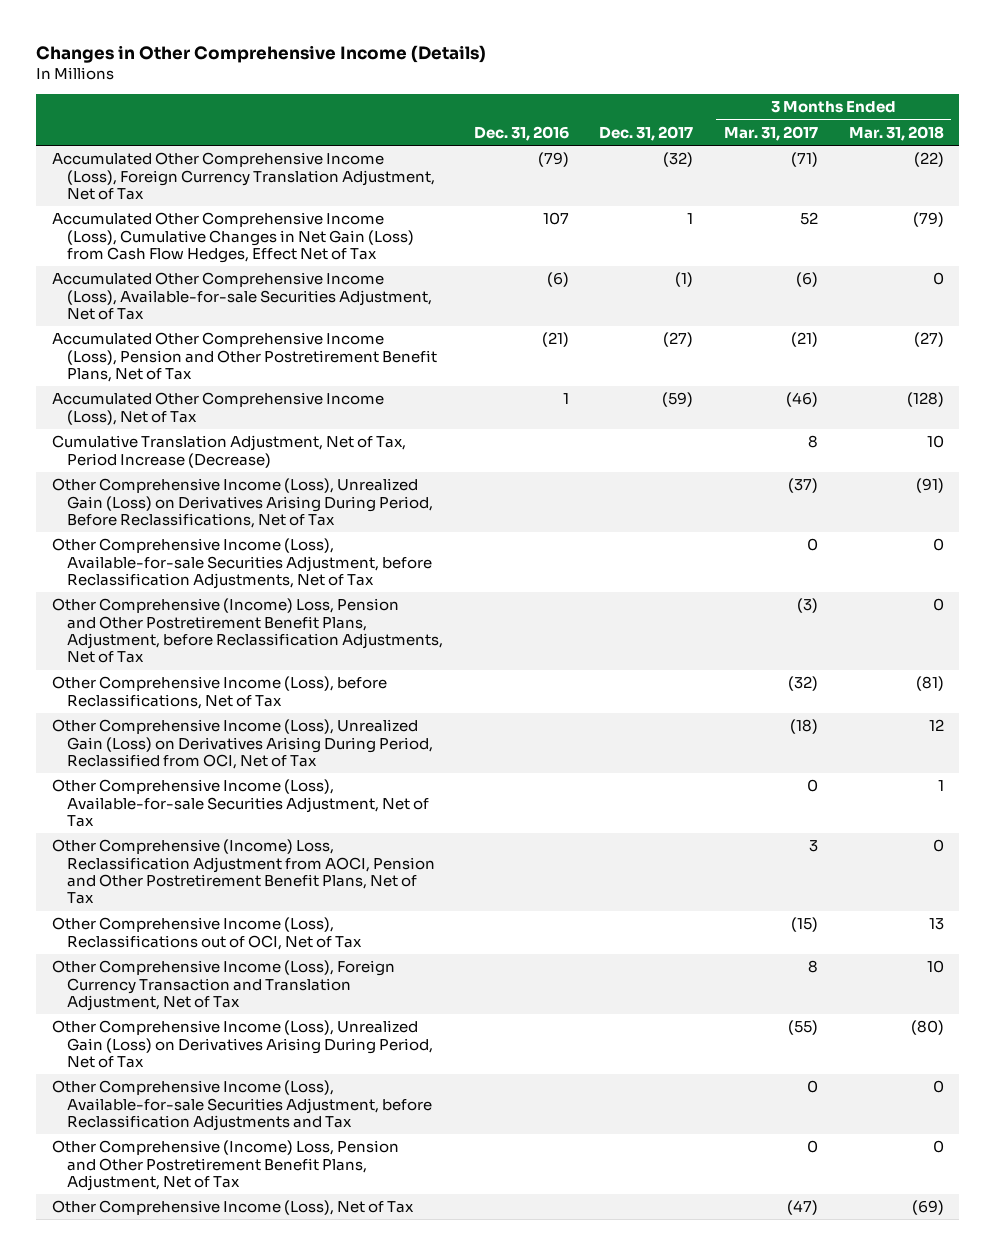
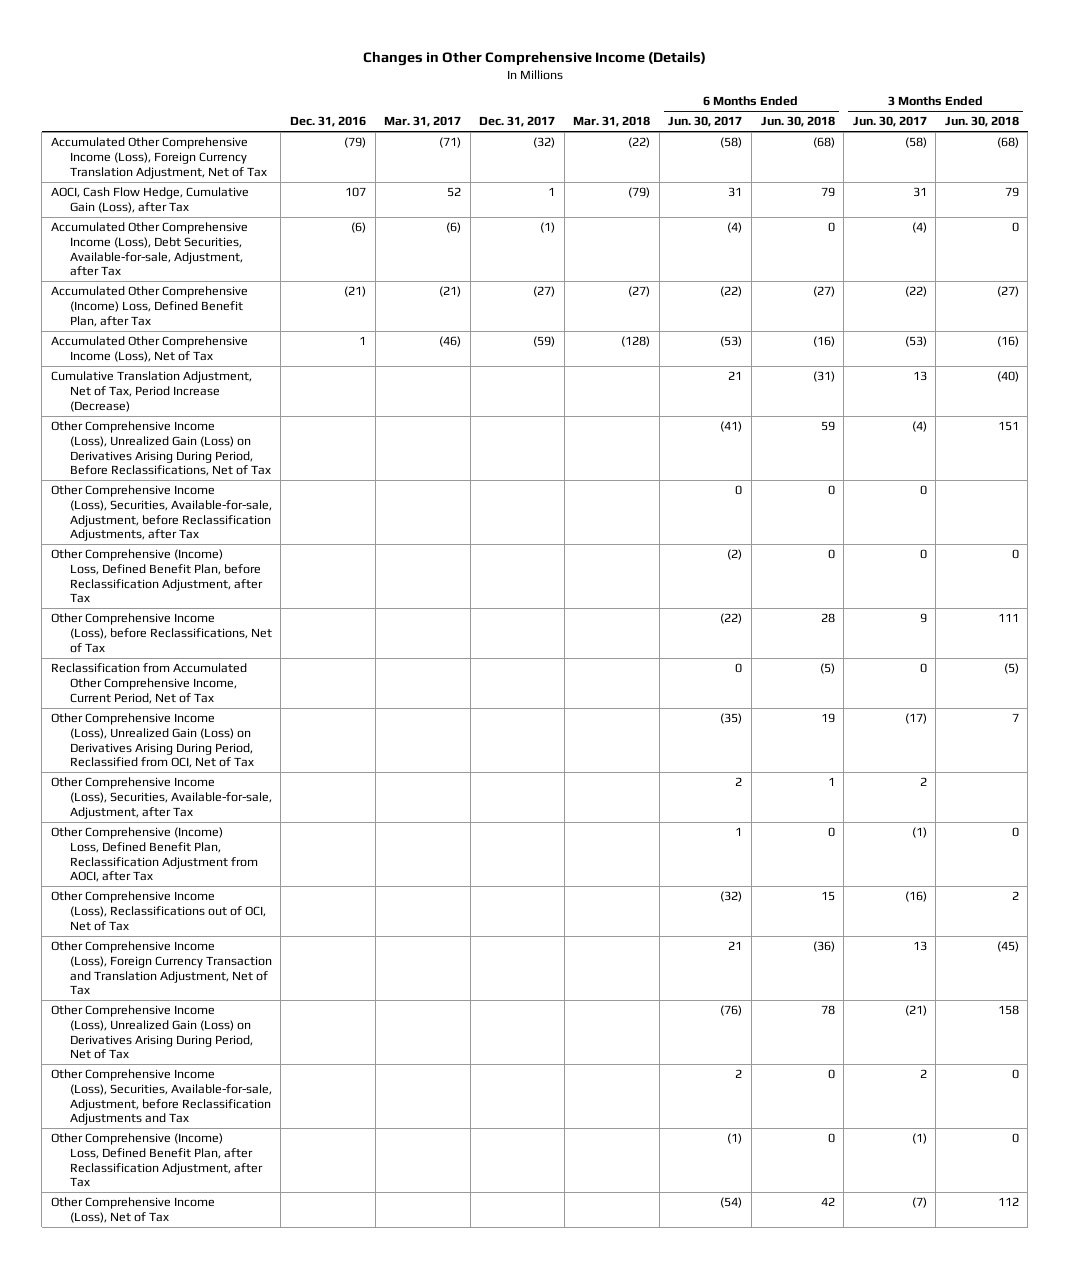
- | Dec. 31, 2016 | Dec. 31, 2017 | 3 Months Ended Mar. 31, 2017 | 3 Months Ended Mar. 31, 2018
+ | Dec. 31, 2016 | Mar. 31, 2017 | Dec. 31, 2017 | Mar. 31, 2018 | 6 Months Ended Jun. 30, 2017 | 6 Months Ended Jun. 30, 2018 | 3 Months Ended Jun. 30, 2017 | 3 Months Ended Jun. 30, 2018
- Accumulated Other Comprehensive Income (Loss), Cumulative Changes in Net Gain (Loss) from Cash Flow Hedges, Effect Net of Tax | 107 | 1 | 52 | (79)
- Accumulated Other Comprehensive Income (Loss), Available-for-sale Securities Adjustment, Net of Tax | (6) | (1) | (6) | 0
- Accumulated Other Comprehensive Income (Loss), Pension and Other Postretirement Benefit Plans, Net of Tax | (21) | (27) | (21) | (27)
+ AOCI, Cash Flow Hedge, Cumulative Gain (Loss), after Tax | 107 | 52 | 1 | (79) | 31 | 79 | 31 | 79
+ Accumulated Other Comprehensive Income (Loss), Debt Securities, Available-for-sale, Adjustment, after Tax | (6) | (6) | (1) | | (4) | 0 | (4) | 0
+ Accumulated Other Comprehensive (Income) Loss, Defined Benefit Plan, after Tax | (21) | (21) | (27) | (27) | (22) | (27) | (22) | (27)
- Other Comprehensive Income (Loss), Available-for-sale Securities Adjustment, before Reclassification Adjustments, Net of Tax | | | 0 | 0
- Other Comprehensive (Income) Loss, Pension and Other Postretirement Benefit Plans, Adjustment, before Reclassification Adjustments, Net of Tax | | | (3) | 0
+ Other Comprehensive Income (Loss), Securities, Available-for-sale, Adjustment, before Reclassification Adjustments, after Tax | | | | | 0 | 0 | 0 |
+ Other Comprehensive (Income) Loss, Defined Benefit Plan, before Reclassification Adjustment, after Tax | | | | | (2) | 0 | 0 | 0
+ Reclassification from Accumulated Other Comprehensive Income, Current Period, Net of Tax | | | | | 0 | (5) | 0 | (5)
- Other Comprehensive Income (Loss), Available-for-sale Securities Adjustment, Net of Tax | | | 0 | 1
- Other Comprehensive (Income) Loss, Reclassification Adjustment from AOCI, Pension and Other Postretirement Benefit Plans, Net of Tax | | | 3 | 0
+ Other Comprehensive Income (Loss), Securities, Available-for-sale, Adjustment, after Tax | | | | | 2 | 1 | 2 |
+ Other Comprehensive (Income) Loss, Defined Benefit Plan, Reclassification Adjustment from AOCI, after Tax | | | | | 1 | 0 | (1) | 0
- Other Comprehensive Income (Loss), Available-for-sale Securities Adjustment, before Reclassification Adjustments and Tax | | | 0 | 0
- Other Comprehensive (Income) Loss, Pension and Other Postretirement Benefit Plans, Adjustment, Net of Tax | | | 0 | 0
+ Other Comprehensive Income (Loss), Securities, Available-for-sale, Adjustment, before Reclassification Adjustments and Tax | | | | | 2 | 0 | 2 | 0
+ Other Comprehensive (Income) Loss, Defined Benefit Plan, after Reclassification Adjustment, after Tax | | | | | (1) | 0 | (1) | 0

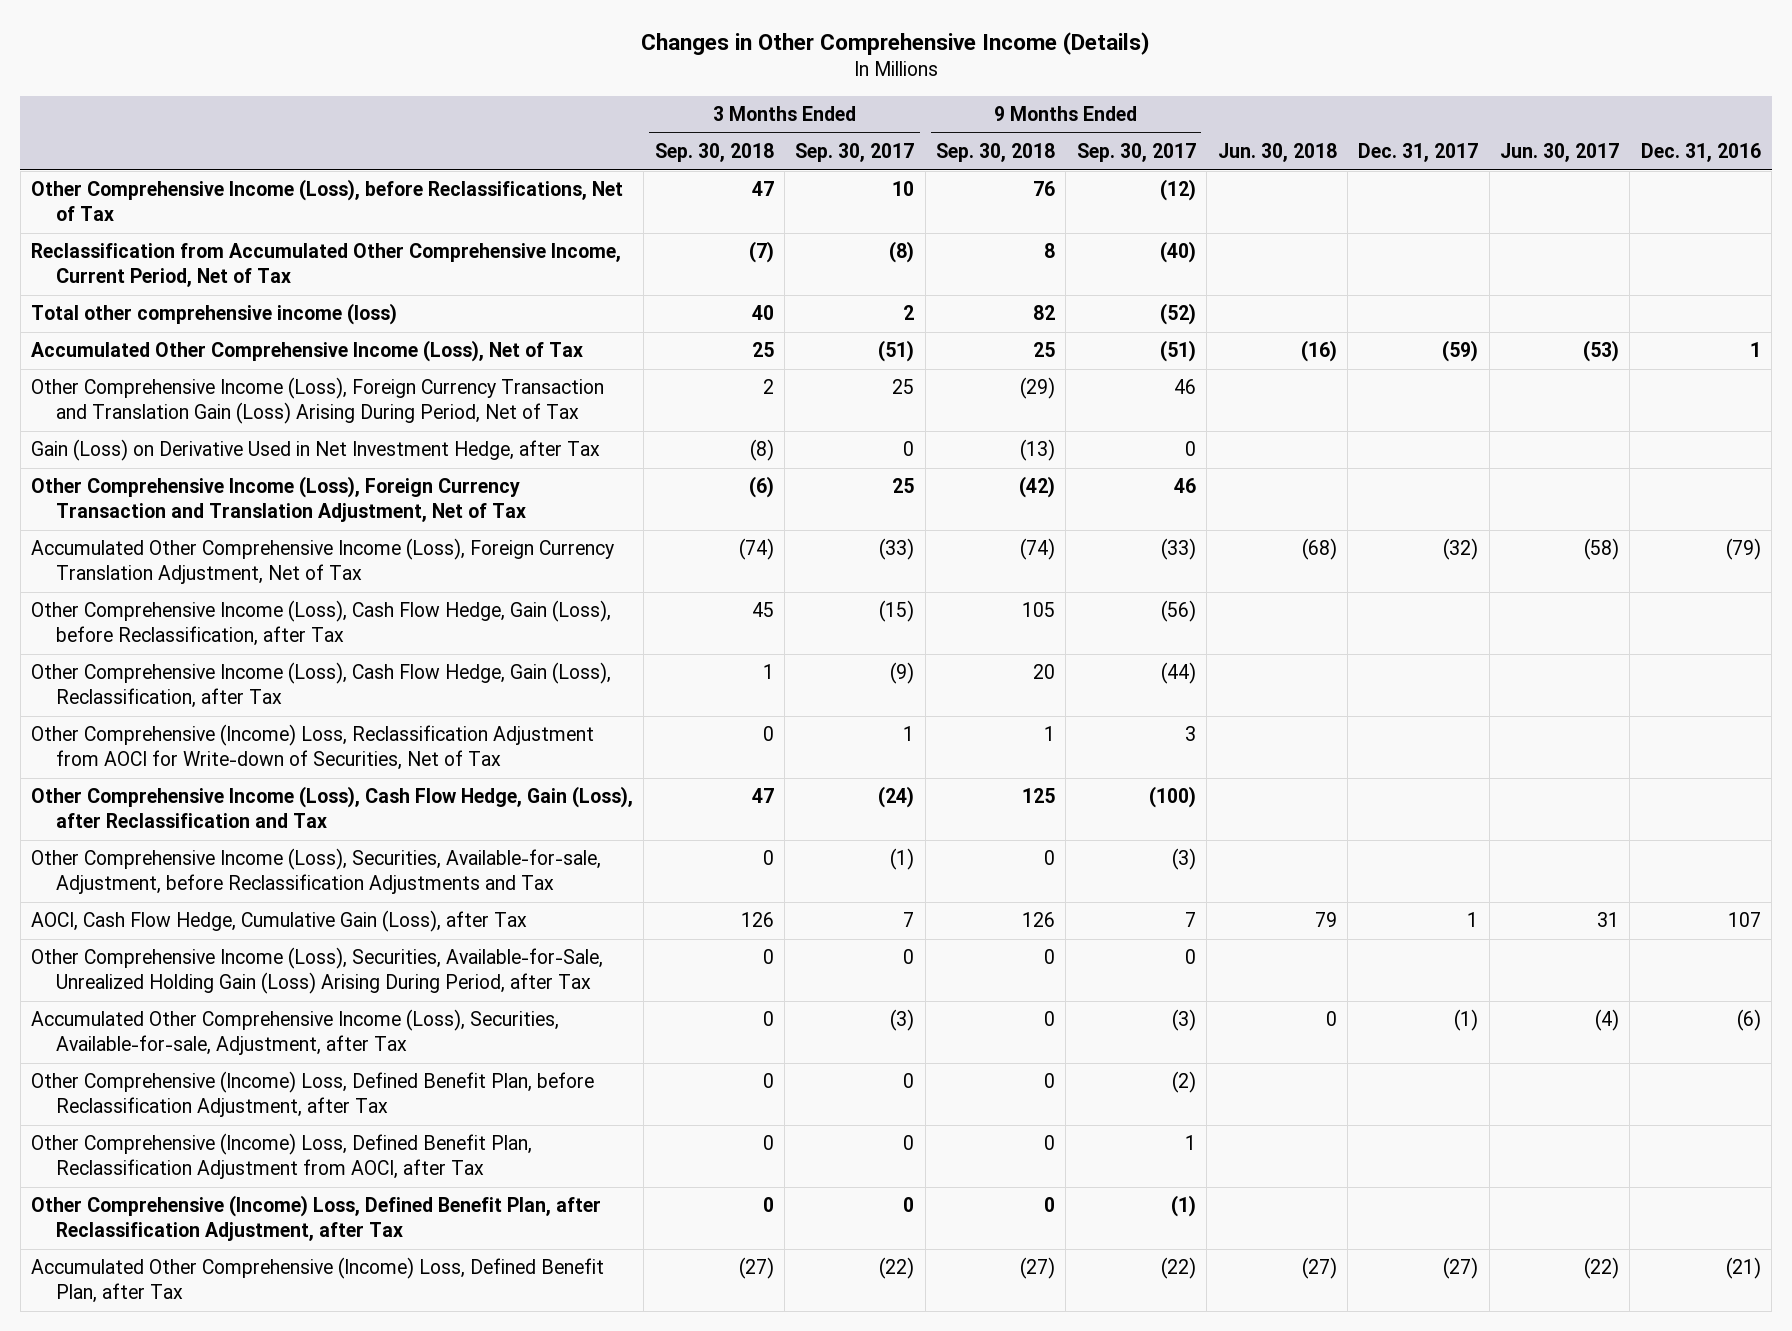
- | Dec. 31, 2016 | Mar. 31, 2017 | Dec. 31, 2017 | Mar. 31, 2018 | 6 Months Ended Jun. 30, 2017 | 6 Months Ended Jun. 30, 2018 | 3 Months Ended Jun. 30, 2017 | 3 Months Ended Jun. 30, 2018
+ | 3 Months Ended Sep. 30, 2018 | 3 Months Ended Sep. 30, 2017 | 9 Months Ended Sep. 30, 2018 | 9 Months Ended Sep. 30, 2017 | Jun. 30, 2018 | Dec. 31, 2017 | Jun. 30, 2017 | Dec. 31, 2016
- Accumulated Other Comprehensive Income (Loss), Debt Securities, Available-for-sale, Adjustment, after Tax | (6) | (6) | (1) | | (4) | 0 | (4) | 0
- Cumulative Translation Adjustment, Net of Tax, Period Increase (Decrease) | | | | | 21 | (31) | 13 | (40)
- Other Comprehensive Income (Loss), Unrealized Gain (Loss) on Derivatives Arising During Period, Before Reclassifications, Net of Tax | | | | | (41) | 59 | (4) | 151
- Other Comprehensive Income (Loss), Securities, Available-for-sale, Adjustment, before Reclassification Adjustments, after Tax | | | | | 0 | 0 | 0 |
- Other Comprehensive Income (Loss), Unrealized Gain (Loss) on Derivatives Arising During Period, Reclassified from OCI, Net of Tax | | | | | (35) | 19 | (17) | 7
- Other Comprehensive Income (Loss), Securities, Available-for-sale, Adjustment, after Tax | | | | | 2 | 1 | 2 |
- Other Comprehensive Income (Loss), Reclassifications out of OCI, Net of Tax | | | | | (32) | 15 | (16) | 2
+ Total other comprehensive income (loss) | 40 | 2 | 82 | (52) | | | |
moved down: Accumulated Other Comprehensive Income (Loss), Net of Tax | 25 | (51) | 25 | (51) | (16) | (59) | (53) | 1
+ Other Comprehensive Income (Loss), Foreign Currency Transaction and Translation Gain (Loss) Arising During Period, Net of Tax | 2 | 25 | (29) | 46 | | | |
+ Gain (Loss) on Derivative Used in Net Investment Hedge, after Tax | (8) | 0 | (13) | 0 | | | |
- Other Comprehensive Income (Loss), Unrealized Gain (Loss) on Derivatives Arising During Period, Net of Tax | | | | | (76) | 78 | (21) | 158
moved down: Accumulated Other Comprehensive Income (Loss), Foreign Currency Translation Adjustment, Net of Tax | (74) | (33) | (74) | (33) | (68) | (32) | (58) | (79)
+ Other Comprehensive Income (Loss), Cash Flow Hedge, Gain (Loss), before Reclassification, after Tax | 45 | (15) | 105 | (56) | | | |
+ Other Comprehensive Income (Loss), Cash Flow Hedge, Gain (Loss), Reclassification, after Tax | 1 | (9) | 20 | (44) | | | |
+ Other Comprehensive (Income) Loss, Reclassification Adjustment from AOCI for Write-down of Securities, Net of Tax | 0 | 1 | 1 | 3 | | | |
+ Other Comprehensive Income (Loss), Cash Flow Hedge, Gain (Loss), after Reclassification and Tax | 47 | (24) | 125 | (100) | | | |
moved down: AOCI, Cash Flow Hedge, Cumulative Gain (Loss), after Tax | 126 | 7 | 126 | 7 | 79 | 1 | 31 | 107
+ Other Comprehensive Income (Loss), Securities, Available-for-Sale, Unrealized Holding Gain (Loss) Arising During Period, after Tax | 0 | 0 | 0 | 0 | | | |
+ Accumulated Other Comprehensive Income (Loss), Securities, Available-for-sale, Adjustment, after Tax | 0 | (3) | 0 | (3) | 0 | (1) | (4) | (6)
moved down: Other Comprehensive (Income) Loss, Defined Benefit Plan, before Reclassification Adjustment, after Tax | 0 | 0 | 0 | (2) | | | |
moved down: Other Comprehensive (Income) Loss, Defined Benefit Plan, Reclassification Adjustment from AOCI, after Tax | 0 | 0 | 0 | 1 | | | |
- Other Comprehensive Income (Loss), Net of Tax | | | | | (54) | 42 | (7) | 112
moved down: Accumulated Other Comprehensive (Income) Loss, Defined Benefit Plan, after Tax | (27) | (22) | (27) | (22) | (27) | (27) | (22) | (21)

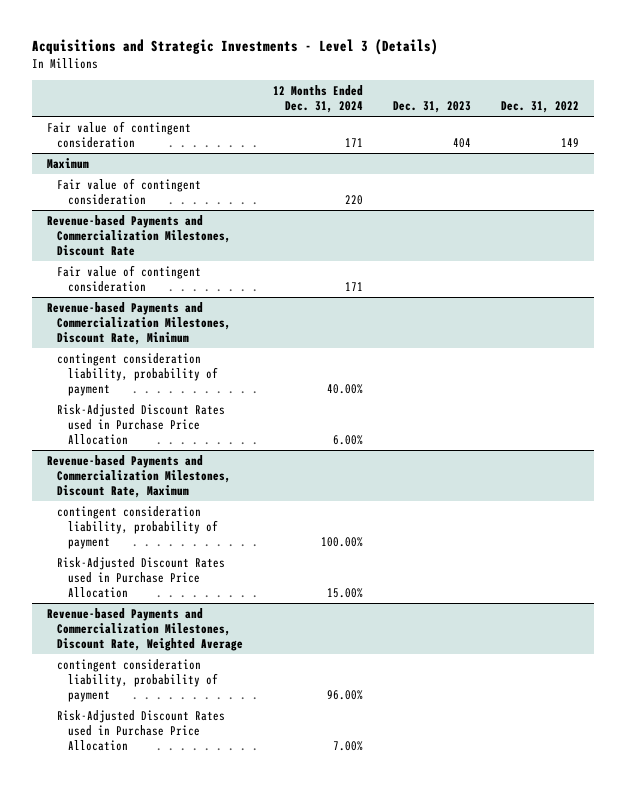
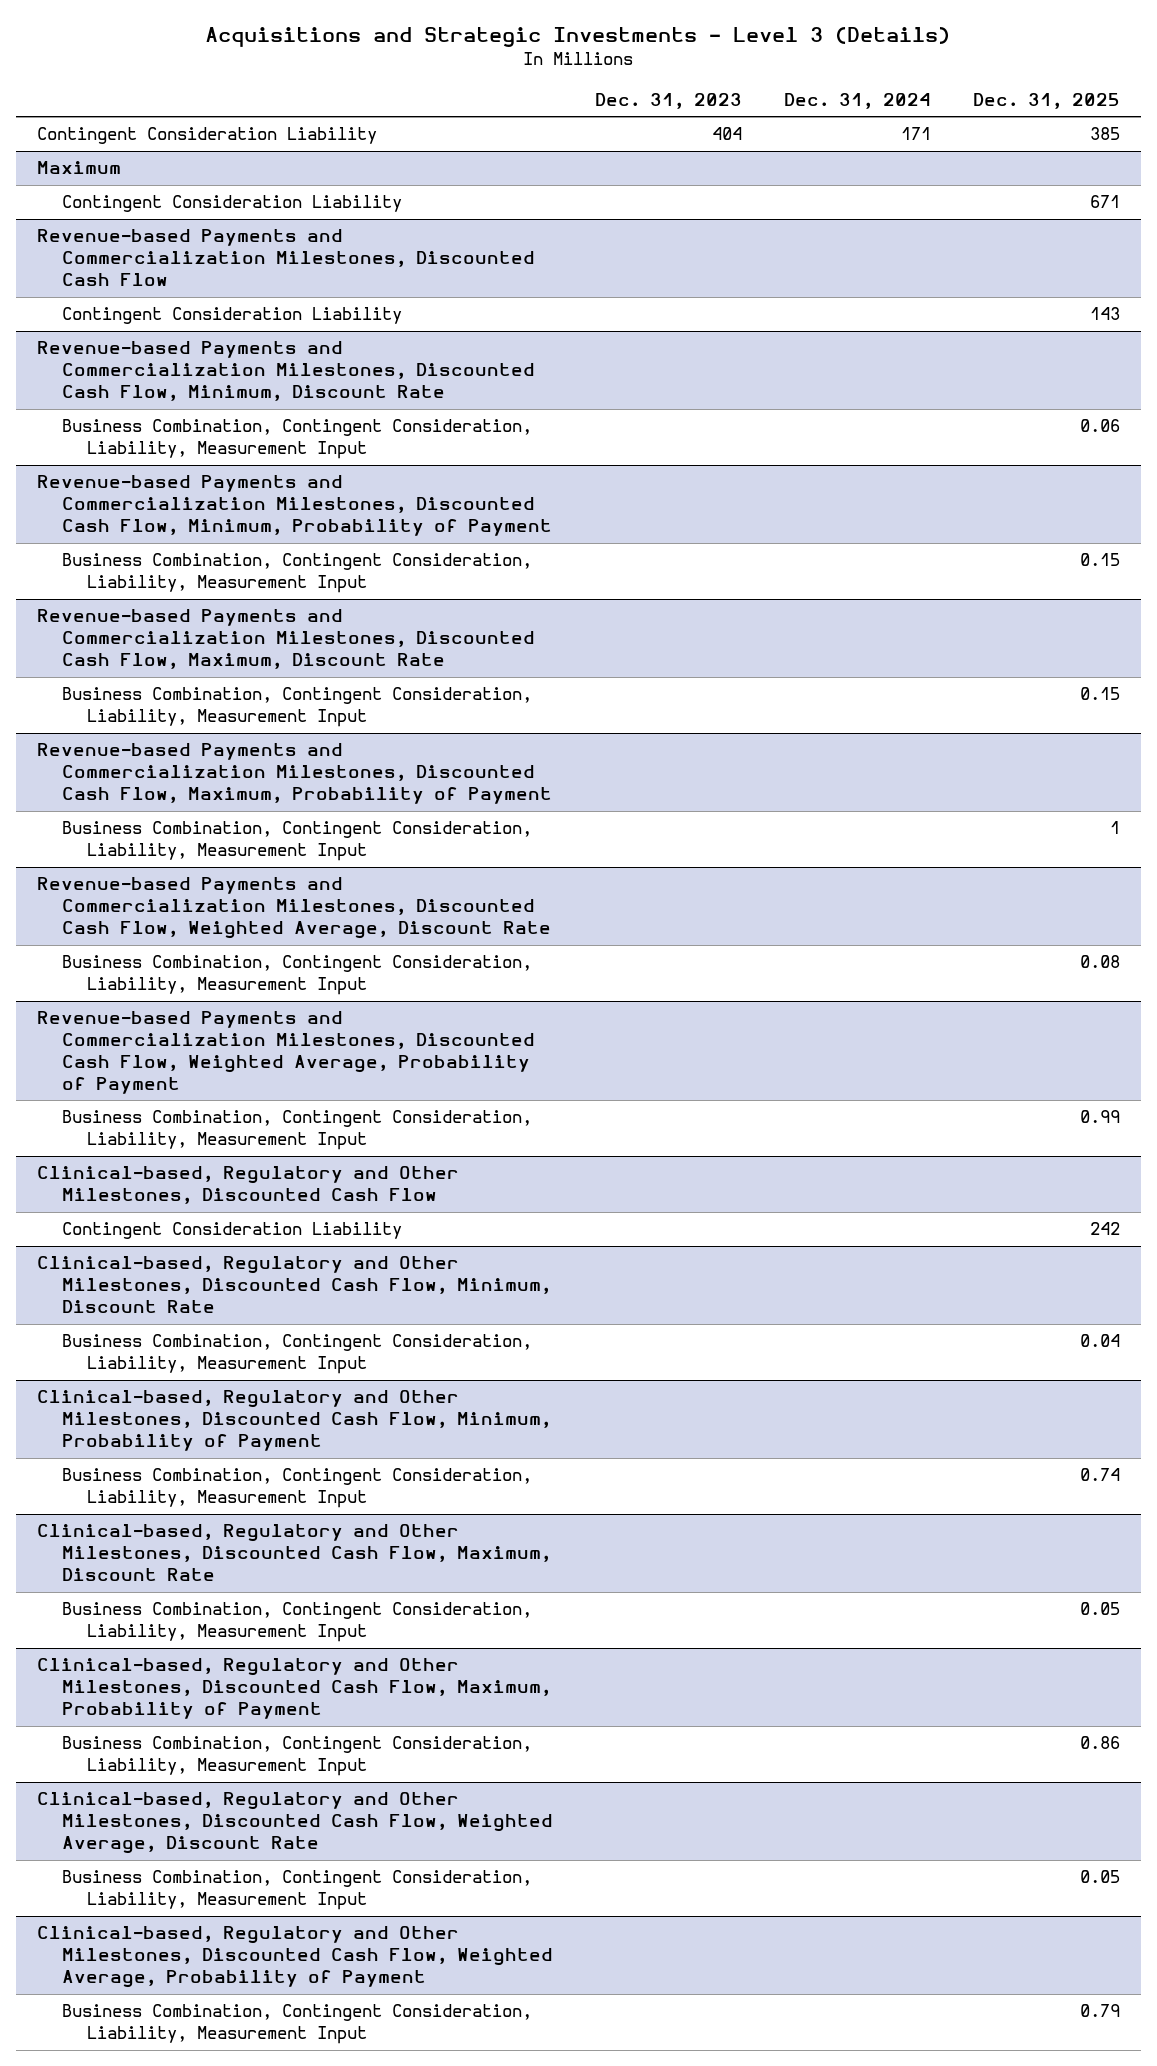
- | 12 Months Ended Dec. 31, 2024 | Dec. 31, 2023 | Dec. 31, 2022
+ | Dec. 31, 2023 | Dec. 31, 2024 | Dec. 31, 2025
- Fair value of contingent consideration | 171 | 404 | 149
+ Contingent Consideration Liability | 404 | 171 | 385
@ Maximum
- Fair value of contingent consideration | 220 | |
- Revenue-based Payments and Commercialization Milestones, Discount Rate
- Fair value of contingent consideration | 171 | |
- Revenue-based Payments and Commercialization Milestones, Discount Rate, Minimum
- contingent consideration liability, probability of payment | 40.00% | |
- Risk-Adjusted Discount Rates used in Purchase Price Allocation | 6.00% | |
- Revenue-based Payments and Commercialization Milestones, Discount Rate, Maximum
- contingent consideration liability, probability of payment | 100.00% | |
- Risk-Adjusted Discount Rates used in Purchase Price Allocation | 15.00% | |
- Revenue-based Payments and Commercialization Milestones, Discount Rate, Weighted Average
- contingent consideration liability, probability of payment | 96.00% | |
- Risk-Adjusted Discount Rates used in Purchase Price Allocation | 7.00% | |
@ Maximum
+ Contingent Consideration Liability | | | 671
+ Revenue-based Payments and Commercialization Milestones, Discounted Cash Flow
+ Contingent Consideration Liability | | | 143
+ Revenue-based Payments and Commercialization Milestones, Discounted Cash Flow, Minimum, Discount Rate
+ Business Combination, Contingent Consideration, Liability, Measurement Input | | | 0.06
+ Revenue-based Payments and Commercialization Milestones, Discounted Cash Flow, Minimum, Probability of Payment
+ Business Combination, Contingent Consideration, Liability, Measurement Input | | | 0.15
+ Revenue-based Payments and Commercialization Milestones, Discounted Cash Flow, Maximum, Discount Rate
+ Business Combination, Contingent Consideration, Liability, Measurement Input | | | 0.15
+ Revenue-based Payments and Commercialization Milestones, Discounted Cash Flow, Maximum, Probability of Payment
+ Business Combination, Contingent Consideration, Liability, Measurement Input | | | 1
+ Revenue-based Payments and Commercialization Milestones, Discounted Cash Flow, Weighted Average, Discount Rate
+ Business Combination, Contingent Consideration, Liability, Measurement Input | | | 0.08
+ Revenue-based Payments and Commercialization Milestones, Discounted Cash Flow, Weighted Average, Probability of Payment
+ Business Combination, Contingent Consideration, Liability, Measurement Input | | | 0.99
+ Clinical-based, Regulatory and Other Milestones, Discounted Cash Flow
+ Contingent Consideration Liability | | | 242
+ Clinical-based, Regulatory and Other Milestones, Discounted Cash Flow, Minimum, Discount Rate
+ Business Combination, Contingent Consideration, Liability, Measurement Input | | | 0.04
+ Clinical-based, Regulatory and Other Milestones, Discounted Cash Flow, Minimum, Probability of Payment
+ Business Combination, Contingent Consideration, Liability, Measurement Input | | | 0.74
+ Clinical-based, Regulatory and Other Milestones, Discounted Cash Flow, Maximum, Discount Rate
+ Business Combination, Contingent Consideration, Liability, Measurement Input | | | 0.05
+ Clinical-based, Regulatory and Other Milestones, Discounted Cash Flow, Maximum, Probability of Payment
+ Business Combination, Contingent Consideration, Liability, Measurement Input | | | 0.86
+ Clinical-based, Regulatory and Other Milestones, Discounted Cash Flow, Weighted Average, Discount Rate
+ Business Combination, Contingent Consideration, Liability, Measurement Input | | | 0.05
+ Clinical-based, Regulatory and Other Milestones, Discounted Cash Flow, Weighted Average, Probability of Payment
+ Business Combination, Contingent Consideration, Liability, Measurement Input | | | 0.79

